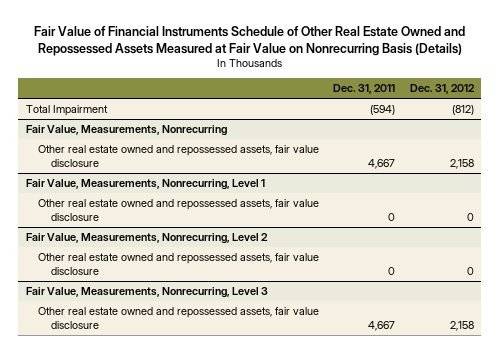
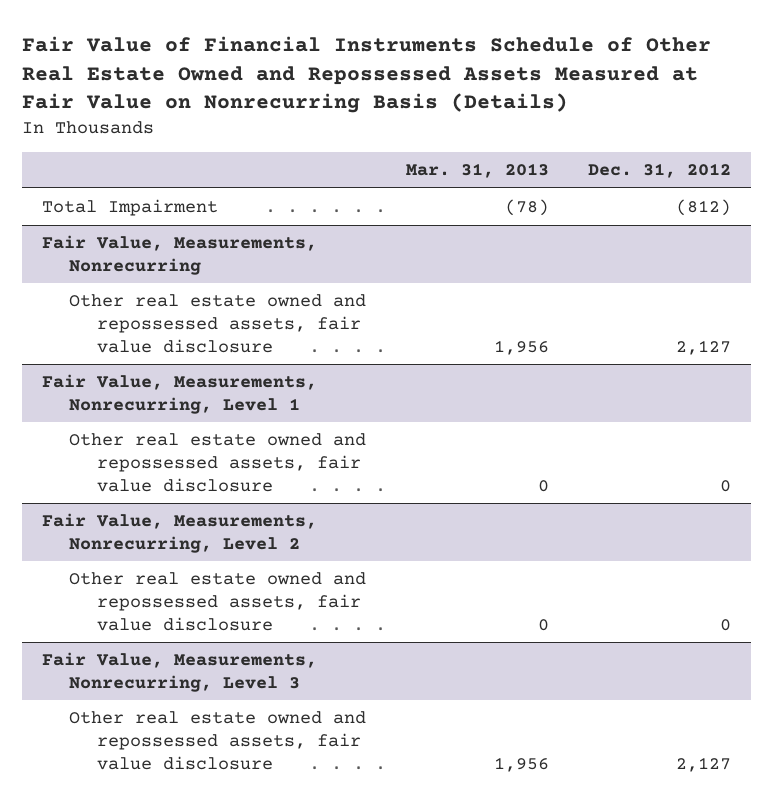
- | Dec. 31, 2011 | Dec. 31, 2012
+ | Mar. 31, 2013 | Dec. 31, 2012
@ Fair Value, Measurements, Nonrecurring
- Other real estate owned and repossessed assets, fair value disclosure | 4,667 | 2,158
+ Other real estate owned and repossessed assets, fair value disclosure | 1,956 | 2,127
@ Fair Value, Measurements, Nonrecurring, Level 3
- Other real estate owned and repossessed assets, fair value disclosure | 4,667 | 2,158
+ Other real estate owned and repossessed assets, fair value disclosure | 1,956 | 2,127

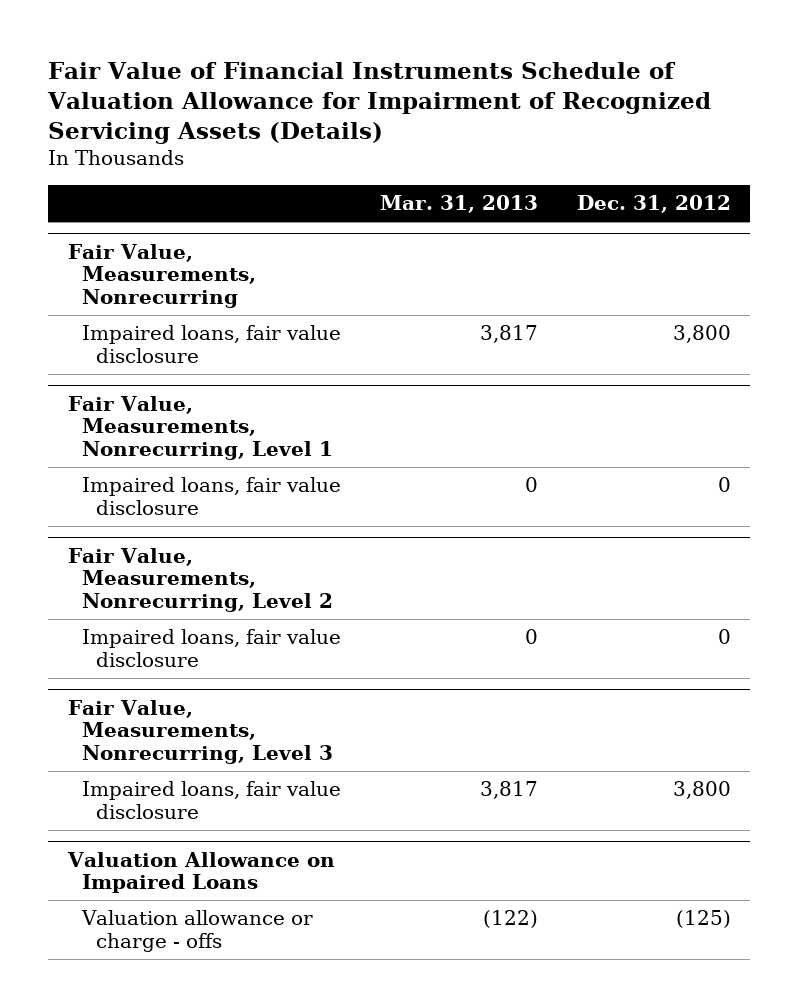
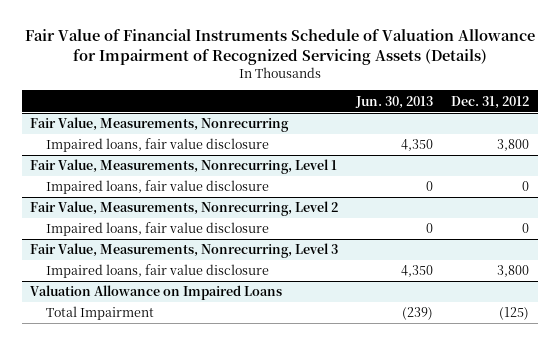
- | Mar. 31, 2013 | Dec. 31, 2012
+ | Jun. 30, 2013 | Dec. 31, 2012
@ Valuation Allowance on Impaired Loans
- Valuation allowance or charge - offs | (122) | (125)
+ Total Impairment | (239) | (125)

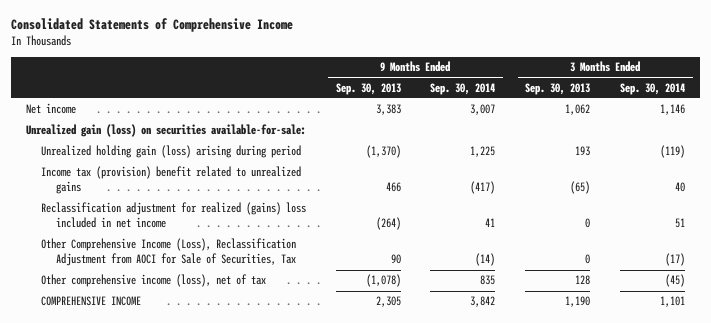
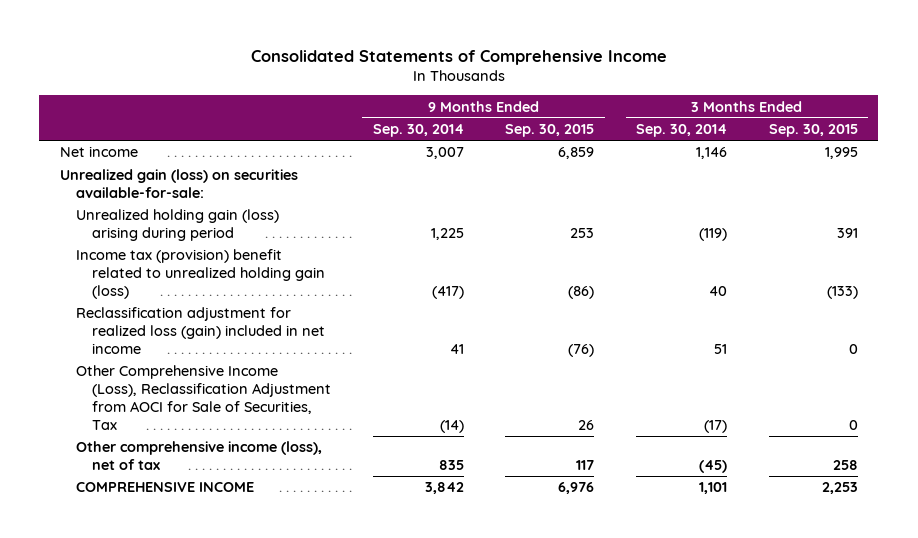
- | 9 Months Ended Sep. 30, 2013 | 9 Months Ended Sep. 30, 2014 | 3 Months Ended Sep. 30, 2013 | 3 Months Ended Sep. 30, 2014
+ | 9 Months Ended Sep. 30, 2014 | 9 Months Ended Sep. 30, 2015 | 3 Months Ended Sep. 30, 2014 | 3 Months Ended Sep. 30, 2015
- Income tax (provision) benefit related to unrealized gains | 466 | (417) | (65) | 40
- Reclassification adjustment for realized (gains) loss included in net income | (264) | 41 | 0 | 51
+ Income tax (provision) benefit related to unrealized holding gain (loss) | (417) | (86) | 40 | (133)
+ Reclassification adjustment for realized loss (gain) included in net income | 41 | (76) | 51 | 0

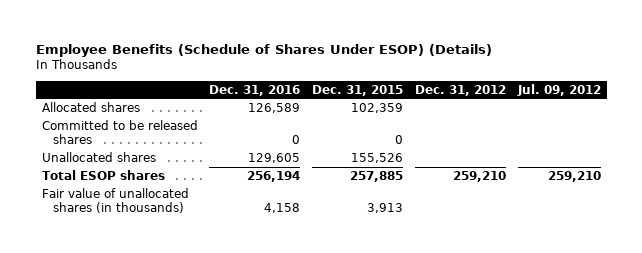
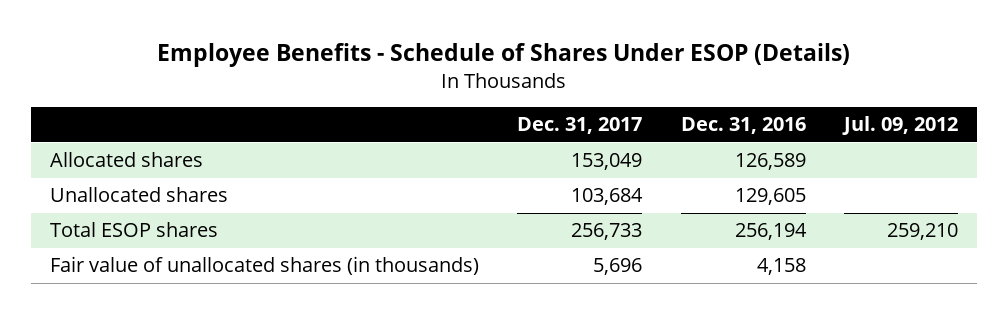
- Employee Benefits (Schedule of Shares Under ESOP) (Details)
+ Employee Benefits - Schedule of Shares Under ESOP (Details)
- | Dec. 31, 2016 | Dec. 31, 2015 | Dec. 31, 2012 | Jul. 09, 2012
+ | Dec. 31, 2017 | Dec. 31, 2016 | Jul. 09, 2012
- Committed to be released shares | 0 | 0 | |

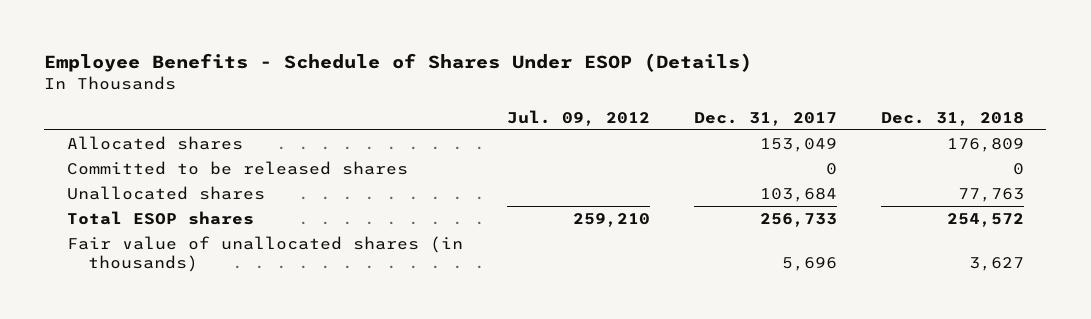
- | Dec. 31, 2017 | Dec. 31, 2016 | Jul. 09, 2012
+ | Jul. 09, 2012 | Dec. 31, 2017 | Dec. 31, 2018
+ Committed to be released shares | | 0 | 0

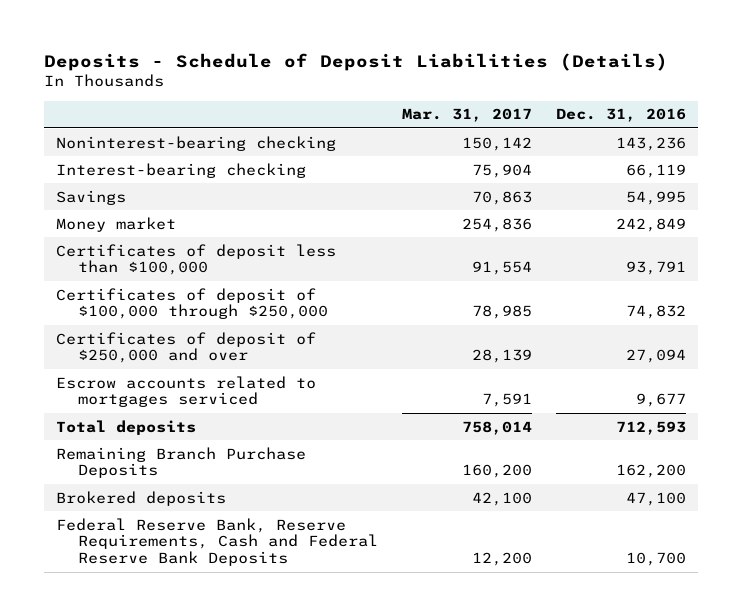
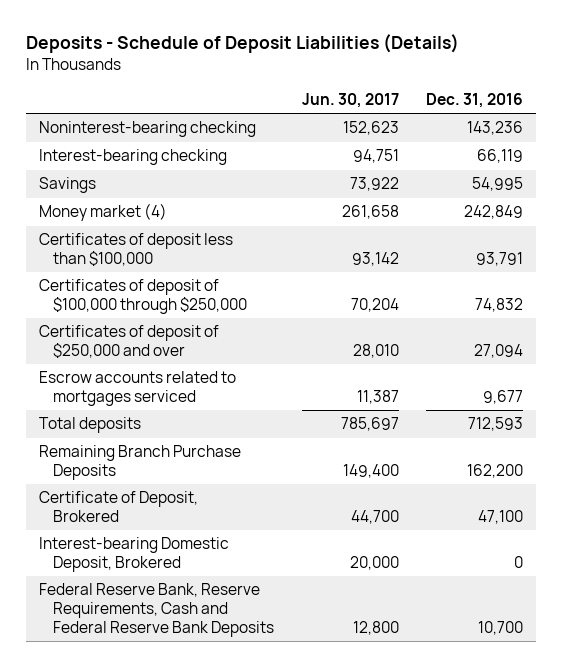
- | Mar. 31, 2017 | Dec. 31, 2016
+ | Jun. 30, 2017 | Dec. 31, 2016
- Money market | 254,836 | 242,849
+ Money market (4) | 261,658 | 242,849
- Brokered deposits | 42,100 | 47,100
+ Certificate of Deposit, Brokered | 44,700 | 47,100
+ Interest-bearing Domestic Deposit, Brokered | 20,000 | 0

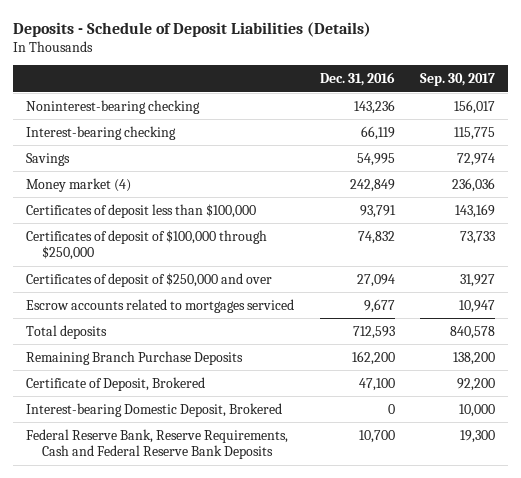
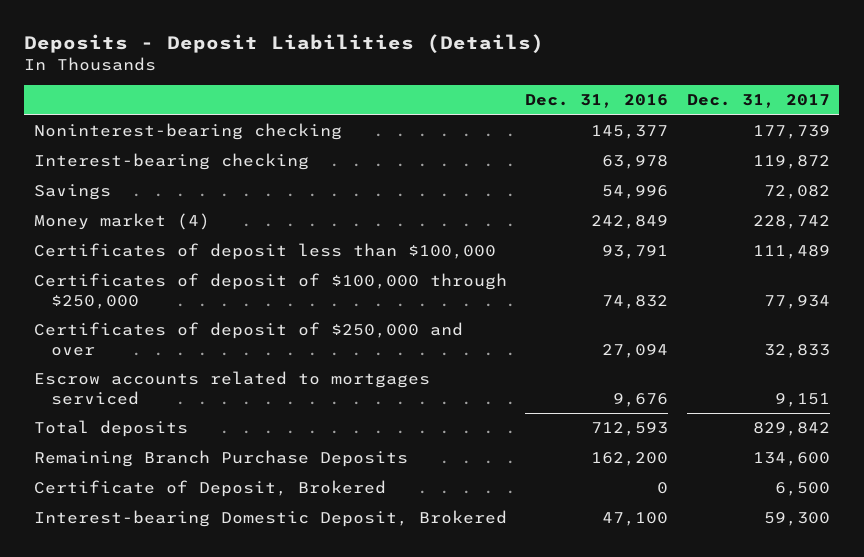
- Deposits - Schedule of Deposit Liabilities (Details)
+ Deposits - Deposit Liabilities (Details)
- | Dec. 31, 2016 | Sep. 30, 2017
+ | Dec. 31, 2016 | Dec. 31, 2017
- Noninterest-bearing checking | 143,236 | 156,017
- Interest-bearing checking | 66,119 | 115,775
- Savings | 54,995 | 72,974
+ Noninterest-bearing checking | 145,377 | 177,739
+ Interest-bearing checking | 63,978 | 119,872
+ Savings | 54,996 | 72,082
- Escrow accounts related to mortgages serviced | 9,677 | 10,947
+ Escrow accounts related to mortgages serviced | 9,676 | 9,151
- Certificate of Deposit, Brokered | 47,100 | 92,200
- Interest-bearing Domestic Deposit, Brokered | 0 | 10,000
- Federal Reserve Bank, Reserve Requirements, Cash and Federal Reserve Bank Deposits | 10,700 | 19,300
+ Certificate of Deposit, Brokered | 0 | 6,500
+ Interest-bearing Domestic Deposit, Brokered | 47,100 | 59,300

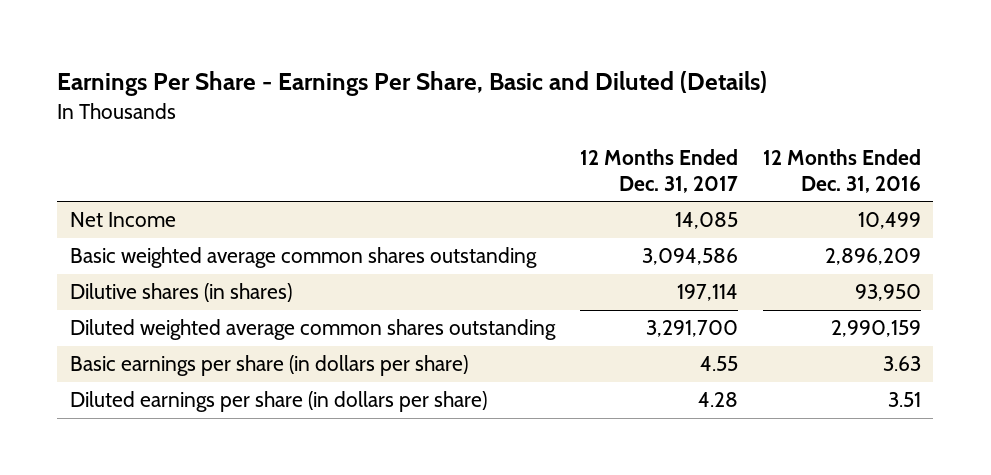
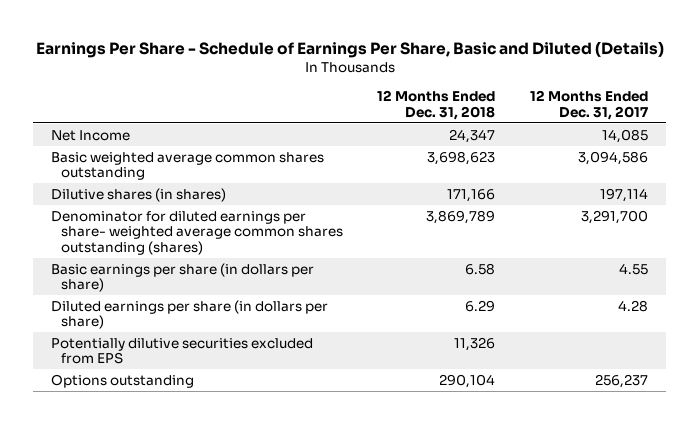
- Earnings Per Share - Earnings Per Share, Basic and Diluted (Details)
+ Earnings Per Share - Schedule of Earnings Per Share, Basic and Diluted (Details)
- | 12 Months Ended Dec. 31, 2017 | 12 Months Ended Dec. 31, 2016
+ | 12 Months Ended Dec. 31, 2018 | 12 Months Ended Dec. 31, 2017
- Diluted weighted average common shares outstanding | 3,291,700 | 2,990,159
+ Denominator for diluted earnings per share- weighted average common shares outstanding (shares) | 3,869,789 | 3,291,700
+ Potentially dilutive securities excluded from EPS | 11,326 |
+ Options outstanding | 290,104 | 256,237

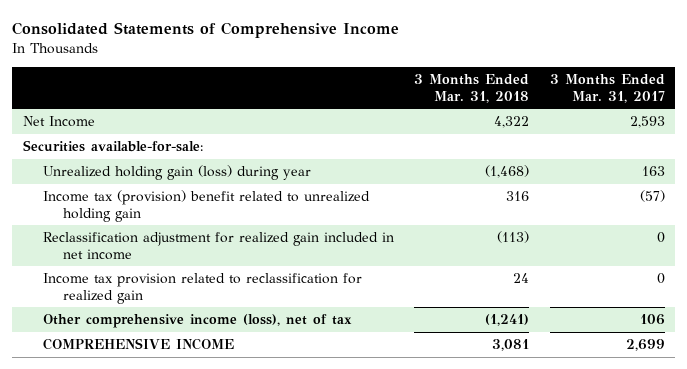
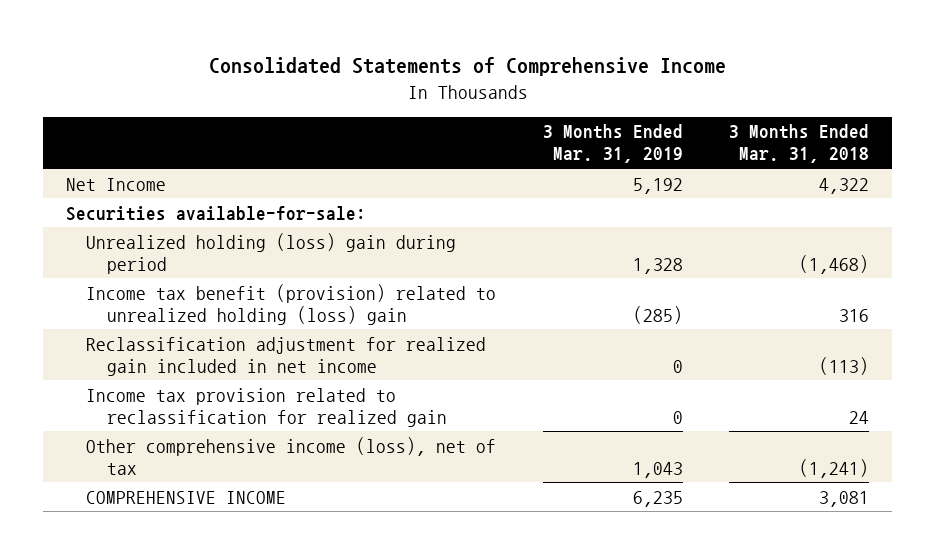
- | 3 Months Ended Mar. 31, 2018 | 3 Months Ended Mar. 31, 2017
+ | 3 Months Ended Mar. 31, 2019 | 3 Months Ended Mar. 31, 2018
- Unrealized holding gain (loss) during year | (1,468) | 163
- Income tax (provision) benefit related to unrealized holding gain | 316 | (57)
+ Unrealized holding (loss) gain during period | 1,328 | (1,468)
+ Income tax benefit (provision) related to unrealized holding (loss) gain | (285) | 316

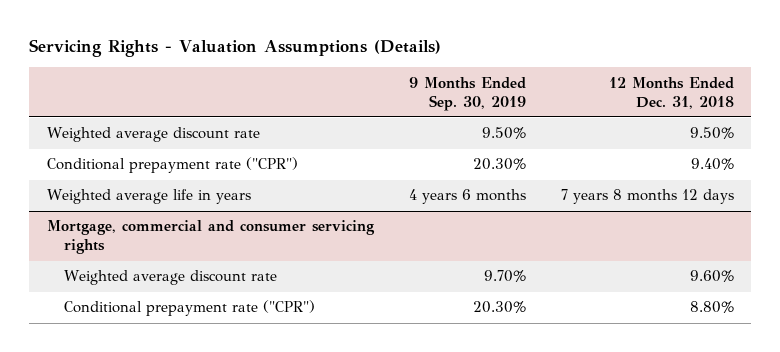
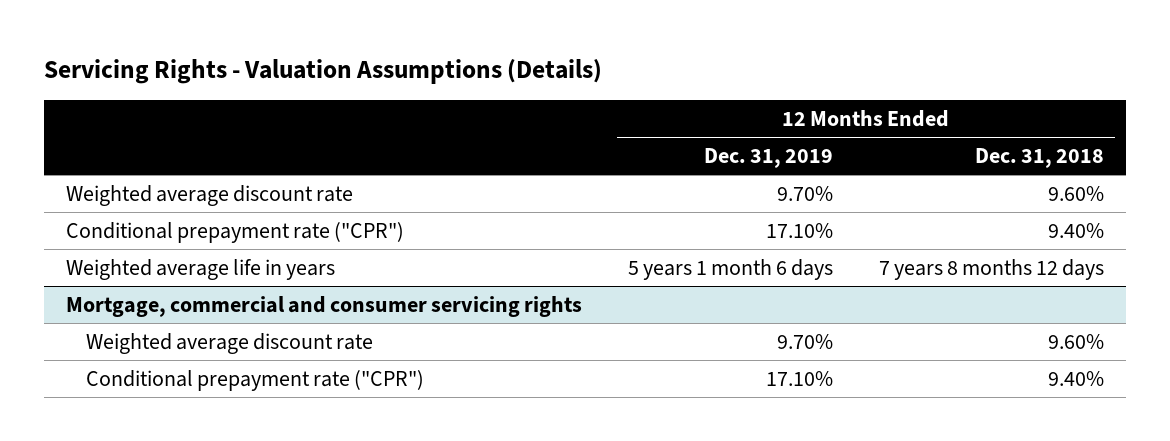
- | 9 Months Ended Sep. 30, 2019 | 12 Months Ended Dec. 31, 2018
+ | 12 Months Ended Dec. 31, 2019 | 12 Months Ended Dec. 31, 2018
- Weighted average discount rate | 9.50% | 9.50%
+ Weighted average discount rate | 9.70% | 9.60%
@ Mortgage, commercial and consumer servicing rights
- Conditional prepayment rate ("CPR") | 20.30% | 8.80%
+ Conditional prepayment rate ("CPR") | 17.10% | 9.40%

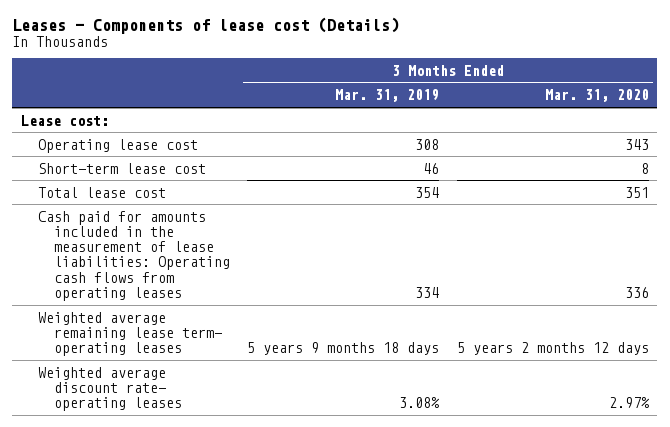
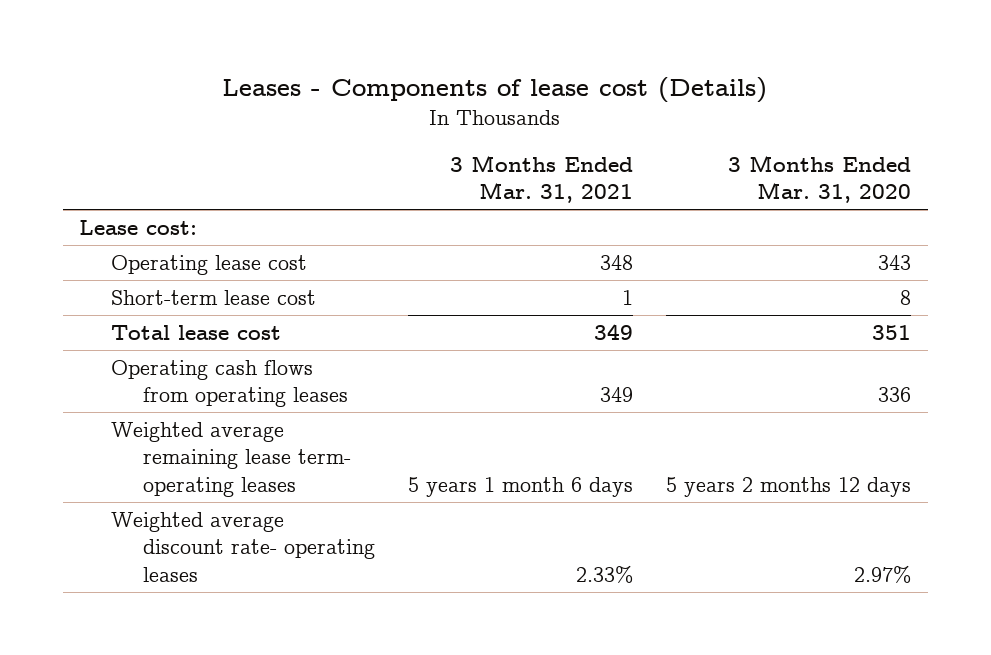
- | 3 Months Ended Mar. 31, 2019 | 3 Months Ended Mar. 31, 2020
+ | 3 Months Ended Mar. 31, 2021 | 3 Months Ended Mar. 31, 2020
- Cash paid for amounts included in the measurement of lease liabilities: Operating cash flows from operating leases | 334 | 336
+ Operating cash flows from operating leases | 349 | 336

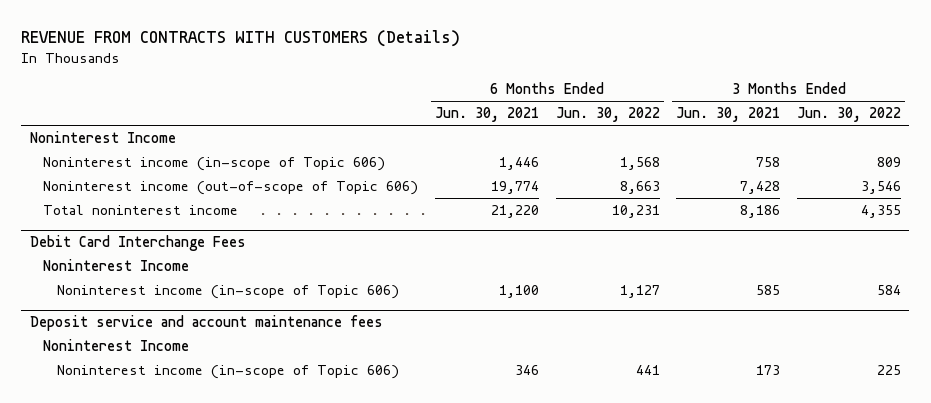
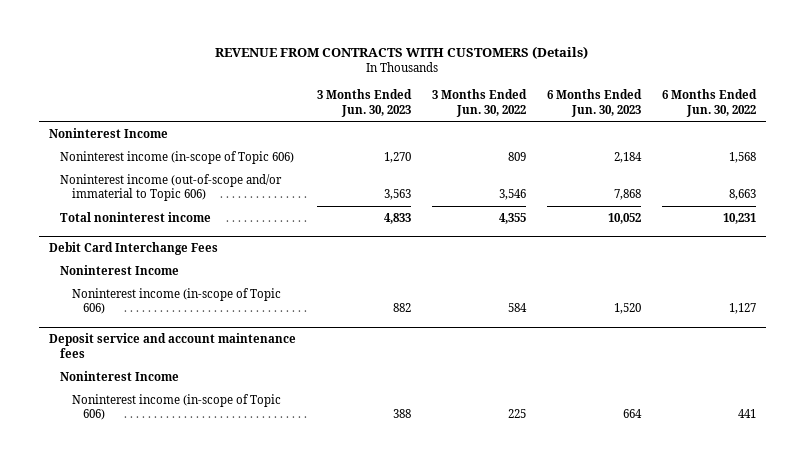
- | 6 Months Ended Jun. 30, 2021 | 6 Months Ended Jun. 30, 2022 | 3 Months Ended Jun. 30, 2021 | 3 Months Ended Jun. 30, 2022
+ | 3 Months Ended Jun. 30, 2023 | 3 Months Ended Jun. 30, 2022 | 6 Months Ended Jun. 30, 2023 | 6 Months Ended Jun. 30, 2022
- Noninterest income (out-of-scope of Topic 606) | 19,774 | 8,663 | 7,428 | 3,546
+ Noninterest income (out-of-scope and/or immaterial to Topic 606) | 3,563 | 3,546 | 7,868 | 8,663

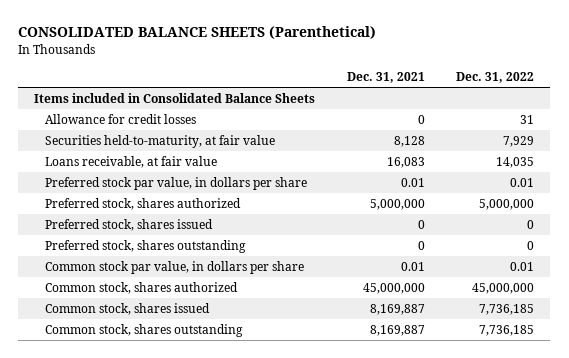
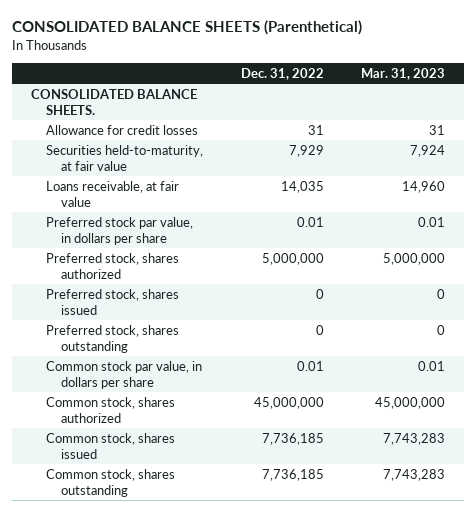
- | Dec. 31, 2021 | Dec. 31, 2022
+ | Dec. 31, 2022 | Mar. 31, 2023
- Items included in Consolidated Balance Sheets
+ CONSOLIDATED BALANCE SHEETS.

